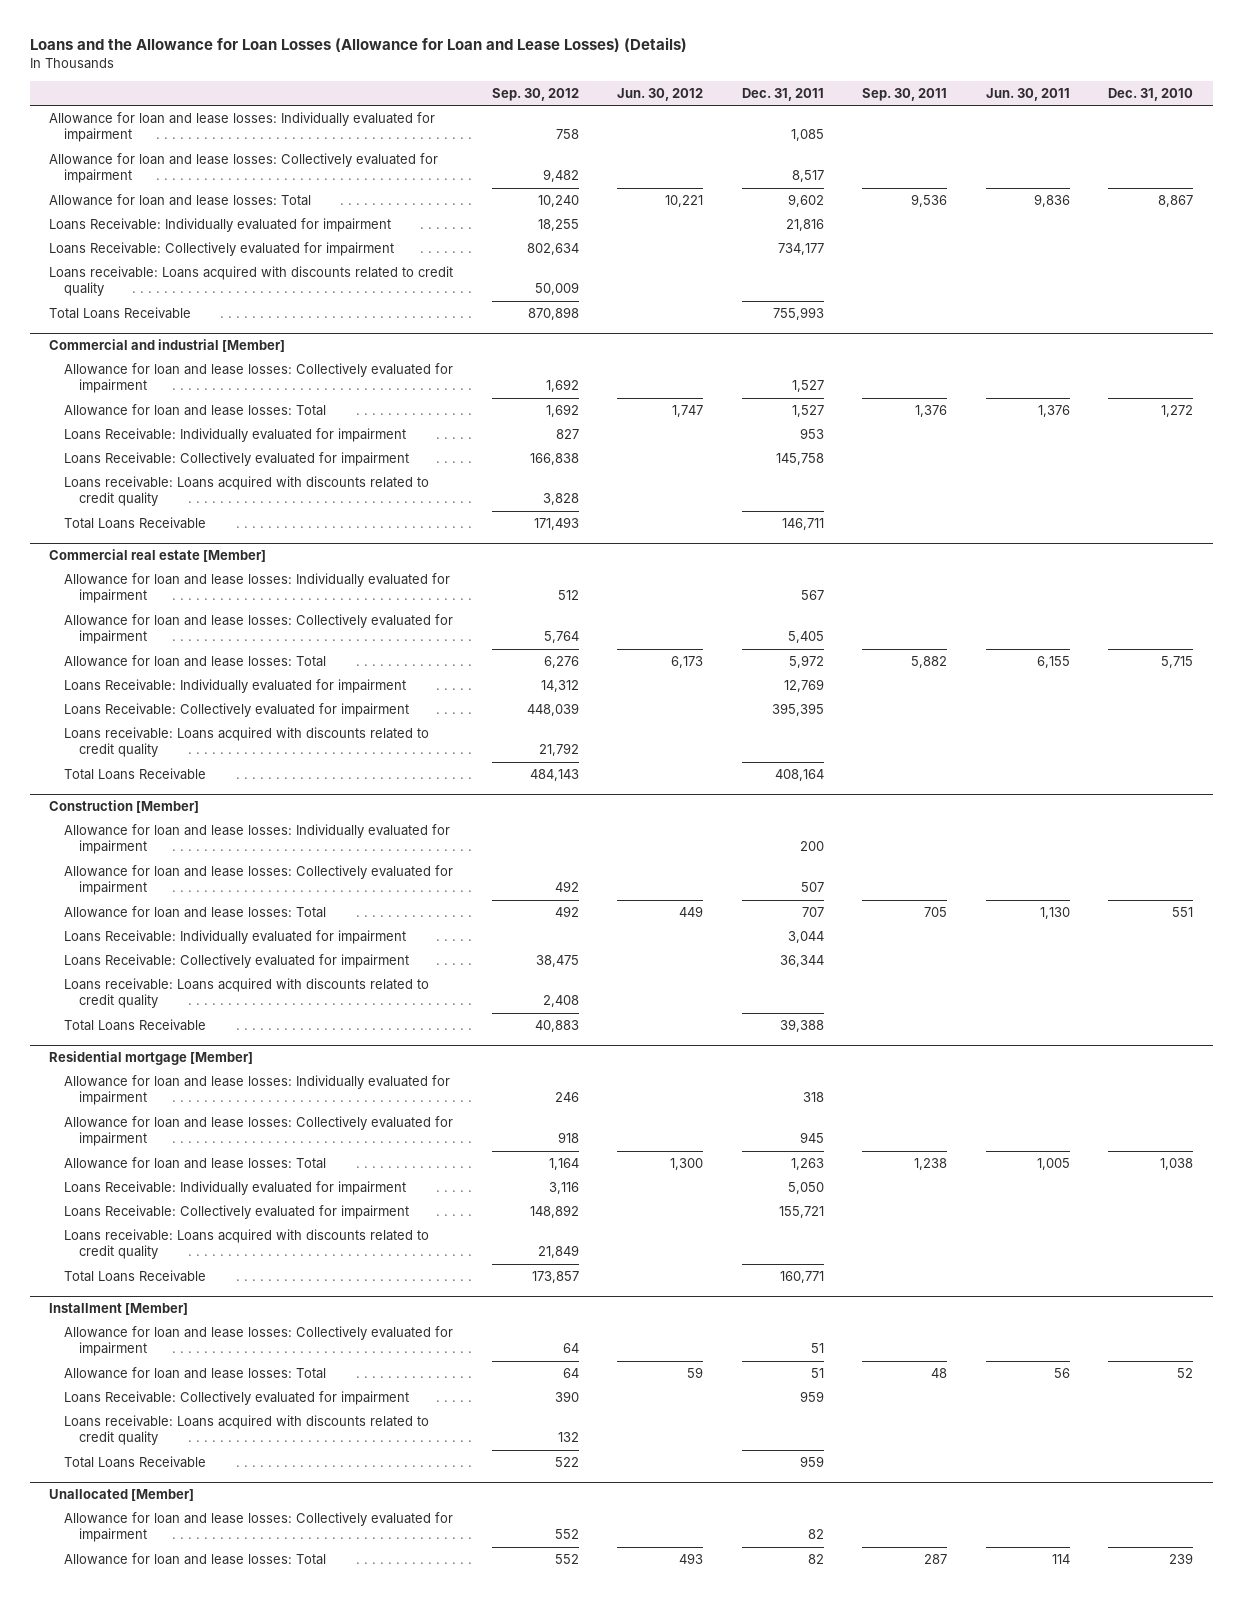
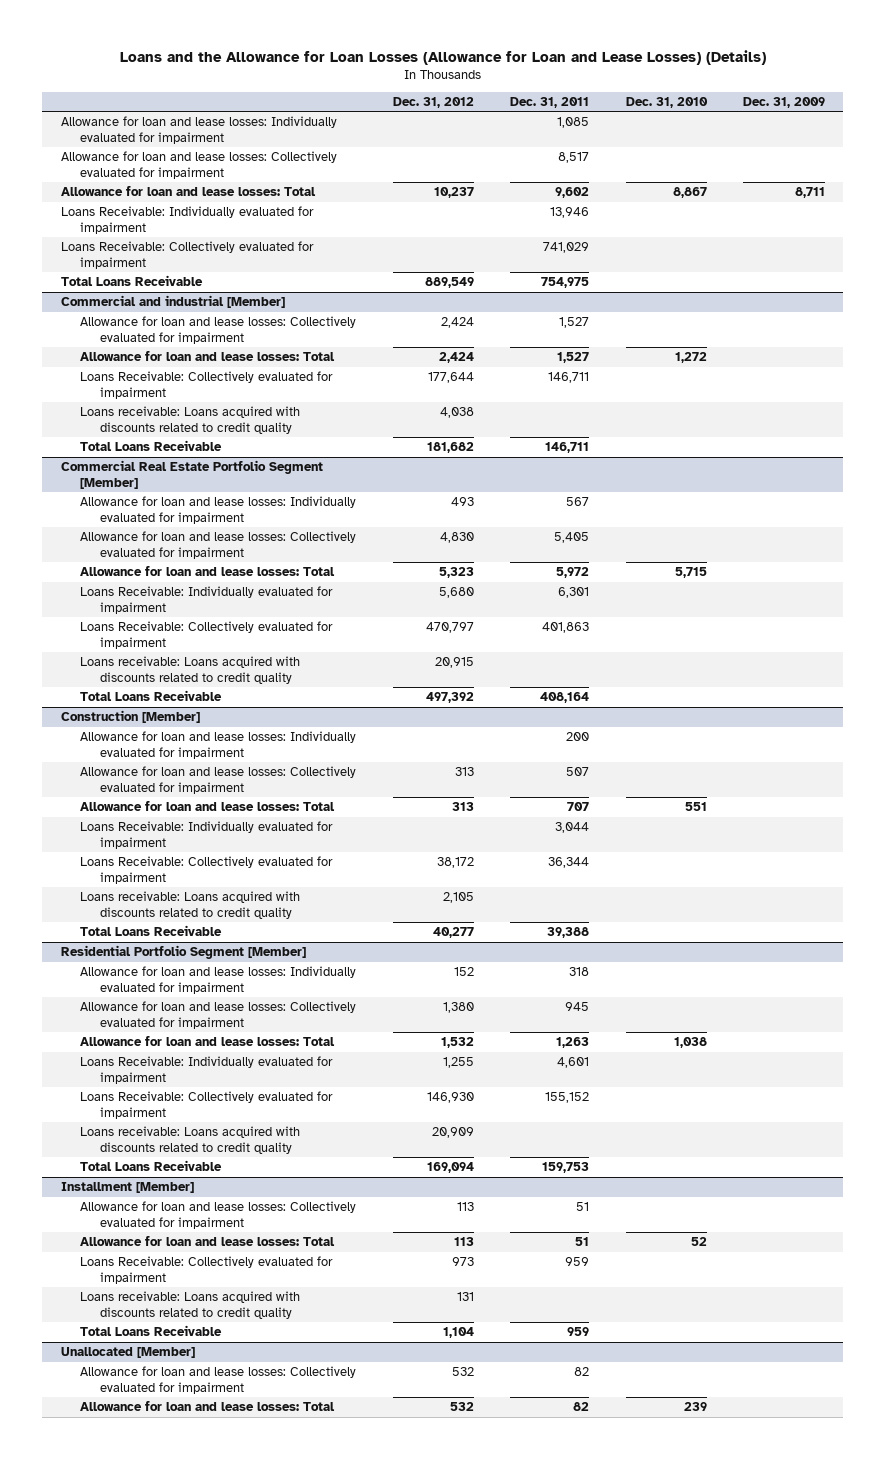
- | Sep. 30, 2012 | Jun. 30, 2012 | Dec. 31, 2011 | Sep. 30, 2011 | Jun. 30, 2011 | Dec. 31, 2010
+ | Dec. 31, 2012 | Dec. 31, 2011 | Dec. 31, 2010 | Dec. 31, 2009
- Loans Receivable: Individually evaluated for impairment | 18,255 | | 21,816 | | |
- Loans Receivable: Collectively evaluated for impairment | 802,634 | | 734,177 | | |
- Loans receivable: Loans acquired with discounts related to credit quality | 50,009 | | | | |
- Total Loans Receivable | 870,898 | | 755,993 | | |
+ Loans Receivable: Individually evaluated for impairment | | 13,946 | |
+ Loans Receivable: Collectively evaluated for impairment | | 741,029 | |
+ Total Loans Receivable | 889,549 | 754,975 | |
@ Commercial and industrial [Member]
- Loans Receivable: Individually evaluated for impairment | 827 | | 953 | | |
- Loans Receivable: Collectively evaluated for impairment | 166,838 | | 145,758 | | |
+ Loans Receivable: Collectively evaluated for impairment | 177,644 | 146,711 | |
- Commercial real estate [Member]
+ Commercial Real Estate Portfolio Segment [Member]
- Loans Receivable: Individually evaluated for impairment | 14,312 | | 12,769 | | |
- Loans Receivable: Collectively evaluated for impairment | 448,039 | | 395,395 | | |
+ Loans Receivable: Individually evaluated for impairment | 5,680 | 6,301 | |
+ Loans Receivable: Collectively evaluated for impairment | 470,797 | 401,863 | |
- Residential mortgage [Member]
+ Residential Portfolio Segment [Member]
- Loans Receivable: Individually evaluated for impairment | 3,116 | | 5,050 | | |
- Loans Receivable: Collectively evaluated for impairment | 148,892 | | 155,721 | | |
+ Loans Receivable: Individually evaluated for impairment | 1,255 | 4,601 | |
+ Loans Receivable: Collectively evaluated for impairment | 146,930 | 155,152 | |
- Total Loans Receivable | 173,857 | | 160,771 | | |
+ Total Loans Receivable | 169,094 | 159,753 | |

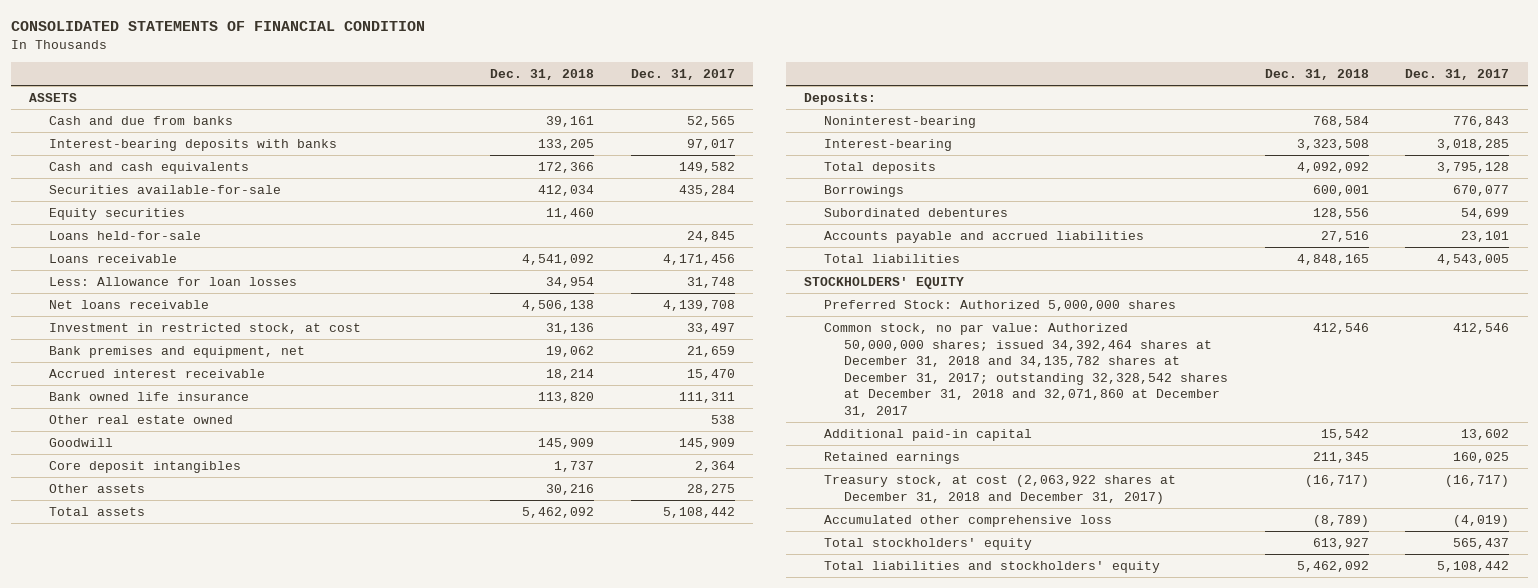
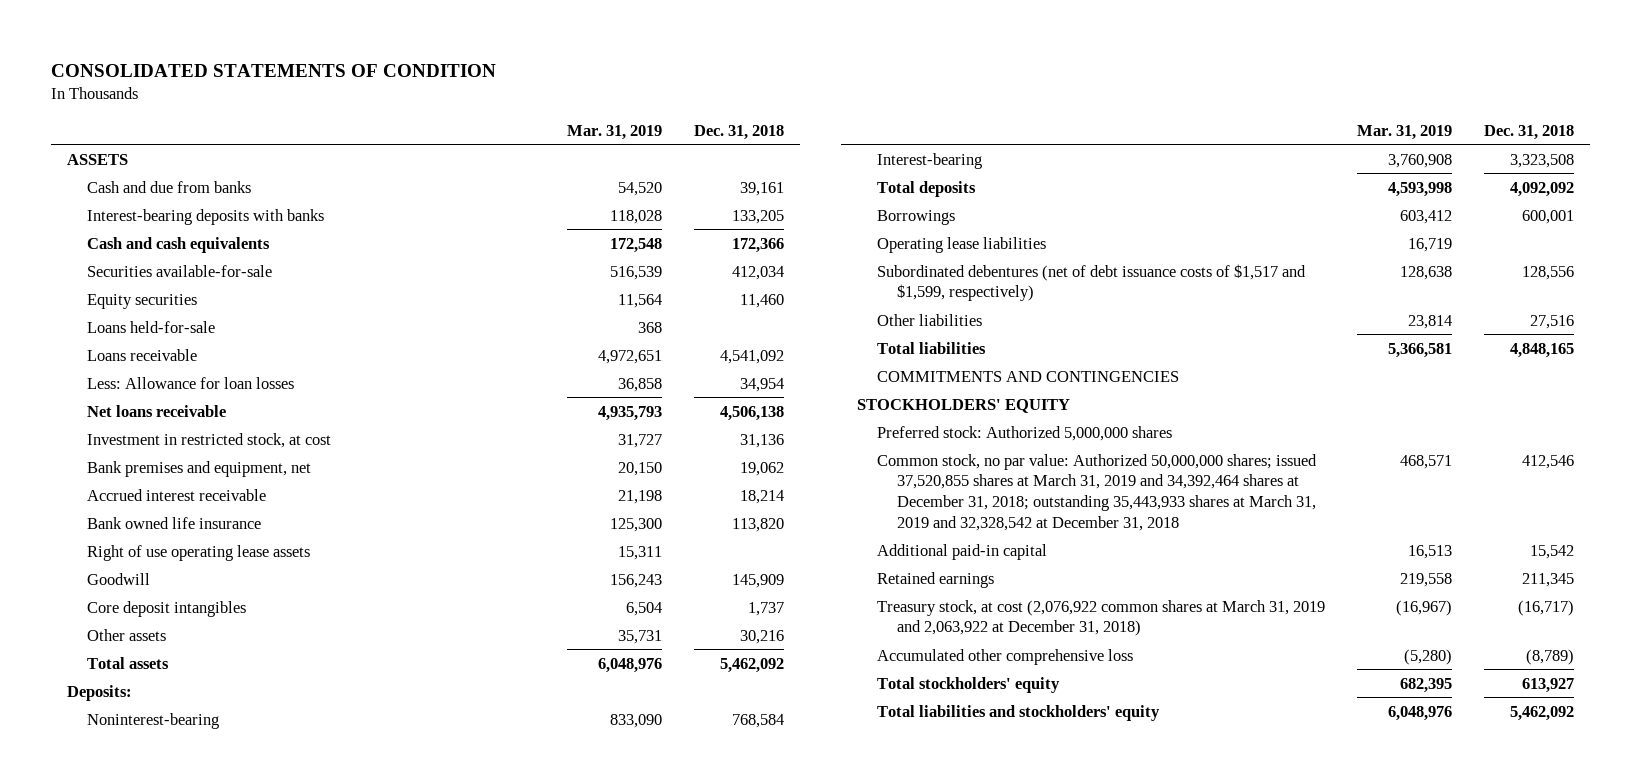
- CONSOLIDATED STATEMENTS OF FINANCIAL CONDITION
+ CONSOLIDATED STATEMENTS OF CONDITION
- | Dec. 31, 2018 | Dec. 31, 2017
+ | Mar. 31, 2019 | Dec. 31, 2018
- Other real estate owned | | 538
+ Right of use operating lease assets | 15,311 |
- Subordinated debentures | 128,556 | 54,699
- Accounts payable and accrued liabilities | 27,516 | 23,101
+ Operating lease liabilities | 16,719 |
+ Subordinated debentures (net of debt issuance costs of $1,517 and $1,599, respectively) | 128,638 | 128,556
+ Other liabilities | 23,814 | 27,516
+ COMMITMENTS AND CONTINGENCIES
- Preferred Stock: Authorized 5,000,000 shares
- Common stock, no par value: Authorized 50,000,000 shares; issued 34,392,464 shares at December 31, 2018 and 34,135,782 shares at December 31, 2017; outstanding 32,328,542 shares at December 31, 2018 and 32,071,860 at December 31, 2017 | 412,546 | 412,546
+ Preferred stock: Authorized 5,000,000 shares
+ Common stock, no par value: Authorized 50,000,000 shares; issued 37,520,855 shares at March 31, 2019 and 34,392,464 shares at December 31, 2018; outstanding 35,443,933 shares at March 31, 2019 and 32,328,542 at December 31, 2018 | 468,571 | 412,546
- Treasury stock, at cost (2,063,922 shares at December 31, 2018 and December 31, 2017) | (16,717) | (16,717)
+ Treasury stock, at cost (2,076,922 common shares at March 31, 2019 and 2,063,922 at December 31, 2018) | (16,967) | (16,717)

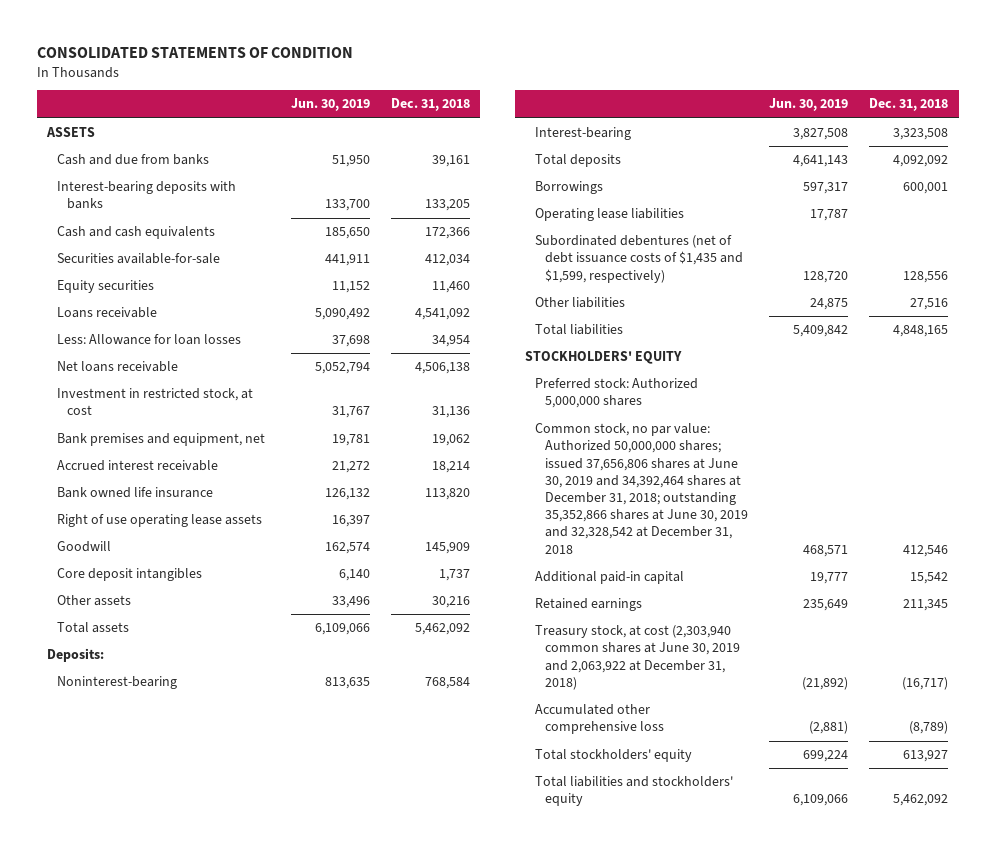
- | Mar. 31, 2019 | Dec. 31, 2018
+ | Jun. 30, 2019 | Dec. 31, 2018
- Loans held-for-sale | 368 |
- Subordinated debentures (net of debt issuance costs of $1,517 and $1,599, respectively) | 128,638 | 128,556
+ Subordinated debentures (net of debt issuance costs of $1,435 and $1,599, respectively) | 128,720 | 128,556
- COMMITMENTS AND CONTINGENCIES
- Common stock, no par value: Authorized 50,000,000 shares; issued 37,520,855 shares at March 31, 2019 and 34,392,464 shares at December 31, 2018; outstanding 35,443,933 shares at March 31, 2019 and 32,328,542 at December 31, 2018 | 468,571 | 412,546
+ Common stock, no par value: Authorized 50,000,000 shares; issued 37,656,806 shares at June 30, 2019 and 34,392,464 shares at December 31, 2018; outstanding 35,352,866 shares at June 30, 2019 and 32,328,542 at December 31, 2018 | 468,571 | 412,546
- Treasury stock, at cost (2,076,922 common shares at March 31, 2019 and 2,063,922 at December 31, 2018) | (16,967) | (16,717)
+ Treasury stock, at cost (2,303,940 common shares at June 30, 2019 and 2,063,922 at December 31, 2018) | (21,892) | (16,717)

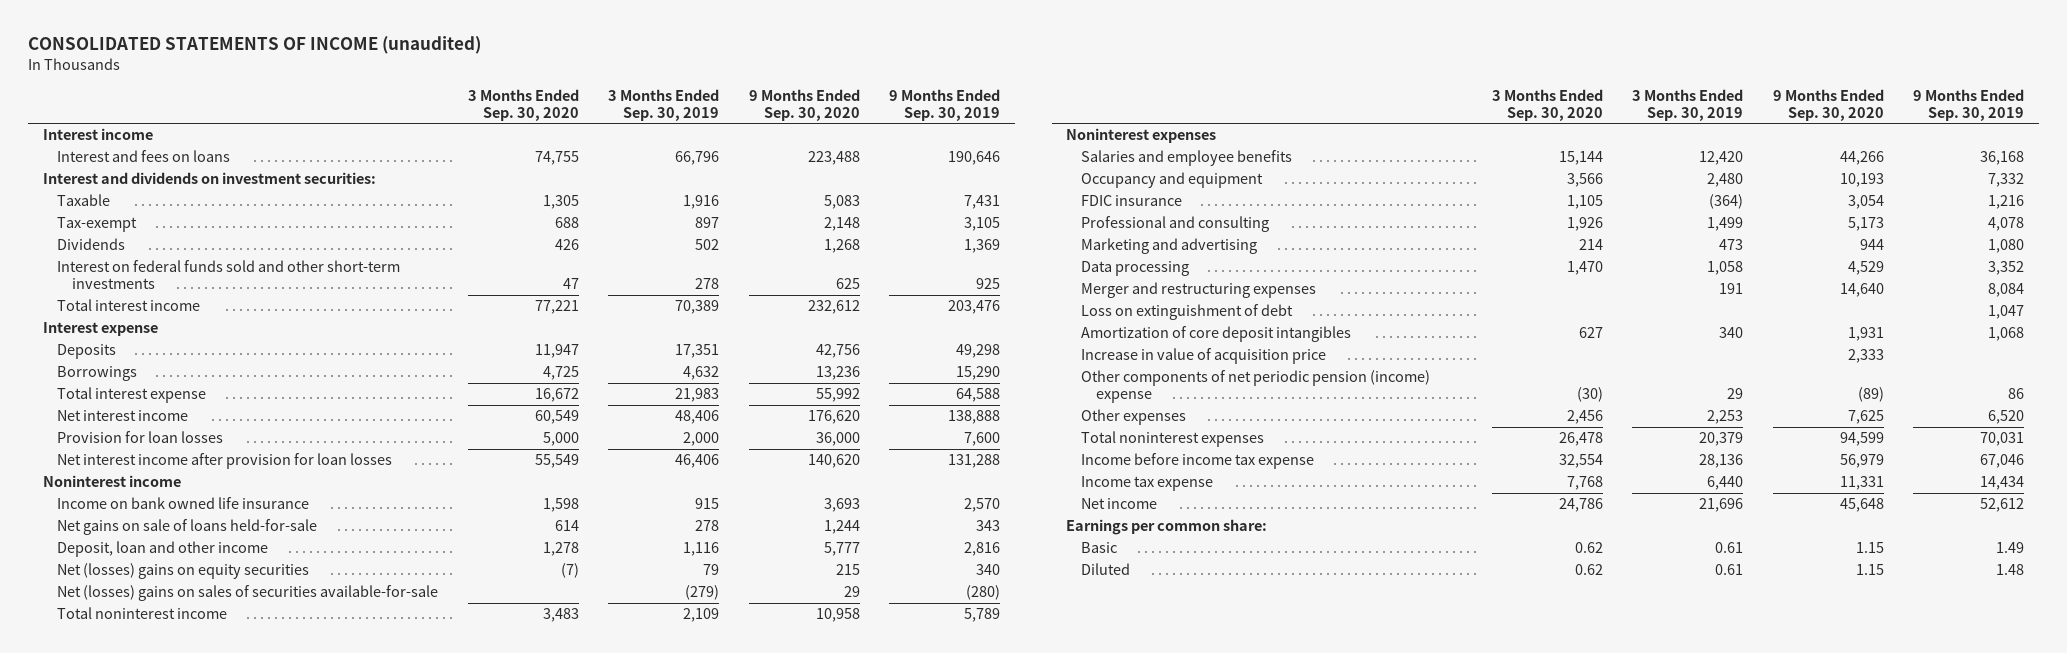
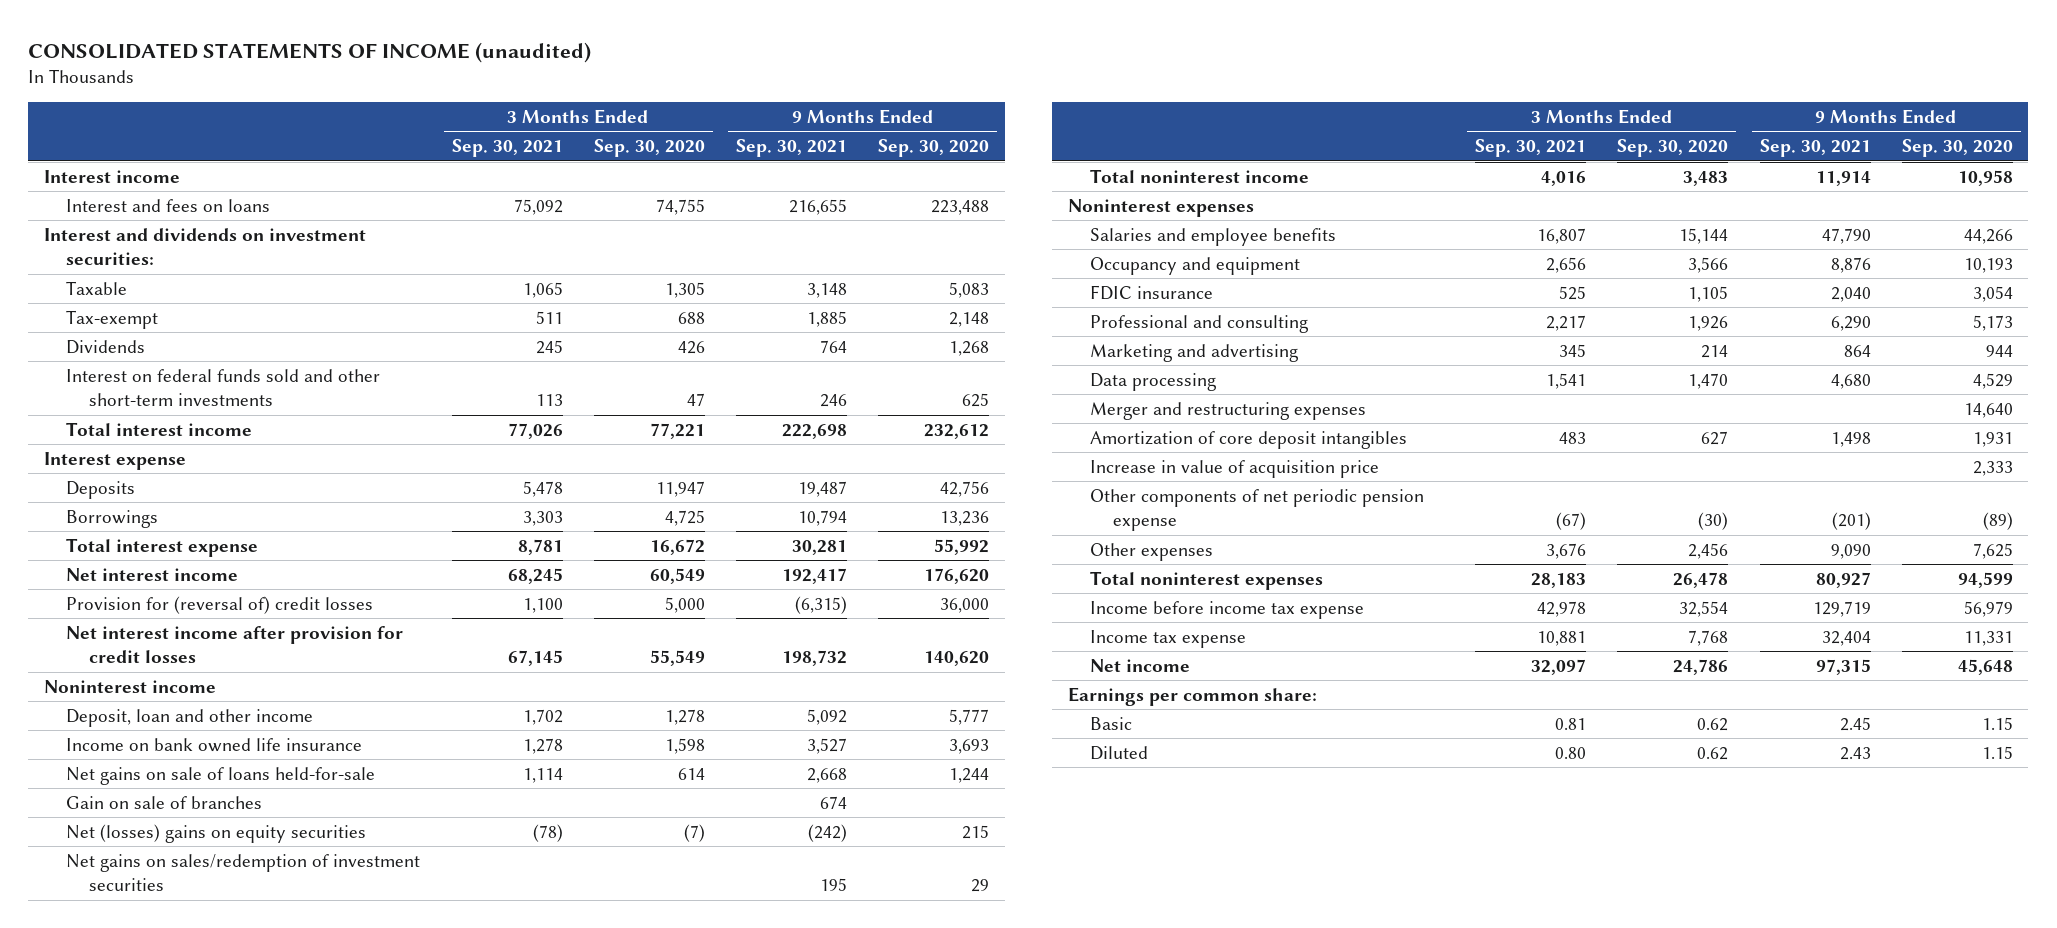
- | 3 Months Ended Sep. 30, 2020 | 3 Months Ended Sep. 30, 2019 | 9 Months Ended Sep. 30, 2020 | 9 Months Ended Sep. 30, 2019
+ | 3 Months Ended Sep. 30, 2021 | 3 Months Ended Sep. 30, 2020 | 9 Months Ended Sep. 30, 2021 | 9 Months Ended Sep. 30, 2020
- Provision for loan losses | 5,000 | 2,000 | 36,000 | 7,600
- Net interest income after provision for loan losses | 55,549 | 46,406 | 140,620 | 131,288
+ Provision for (reversal of) credit losses | 1,100 | 5,000 | (6,315) | 36,000
+ Net interest income after provision for credit losses | 67,145 | 55,549 | 198,732 | 140,620
moved up: Deposit, loan and other income | 1,702 | 1,278 | 5,092 | 5,777
+ Gain on sale of branches | | | 674 |
- Net (losses) gains on sales of securities available-for-sale | | (279) | 29 | (280)
+ Net gains on sales/redemption of investment securities | | | 195 | 29
- Loss on extinguishment of debt | | | | 1,047
- Other components of net periodic pension (income) expense | (30) | 29 | (89) | 86
+ Other components of net periodic pension expense | (67) | (30) | (201) | (89)

